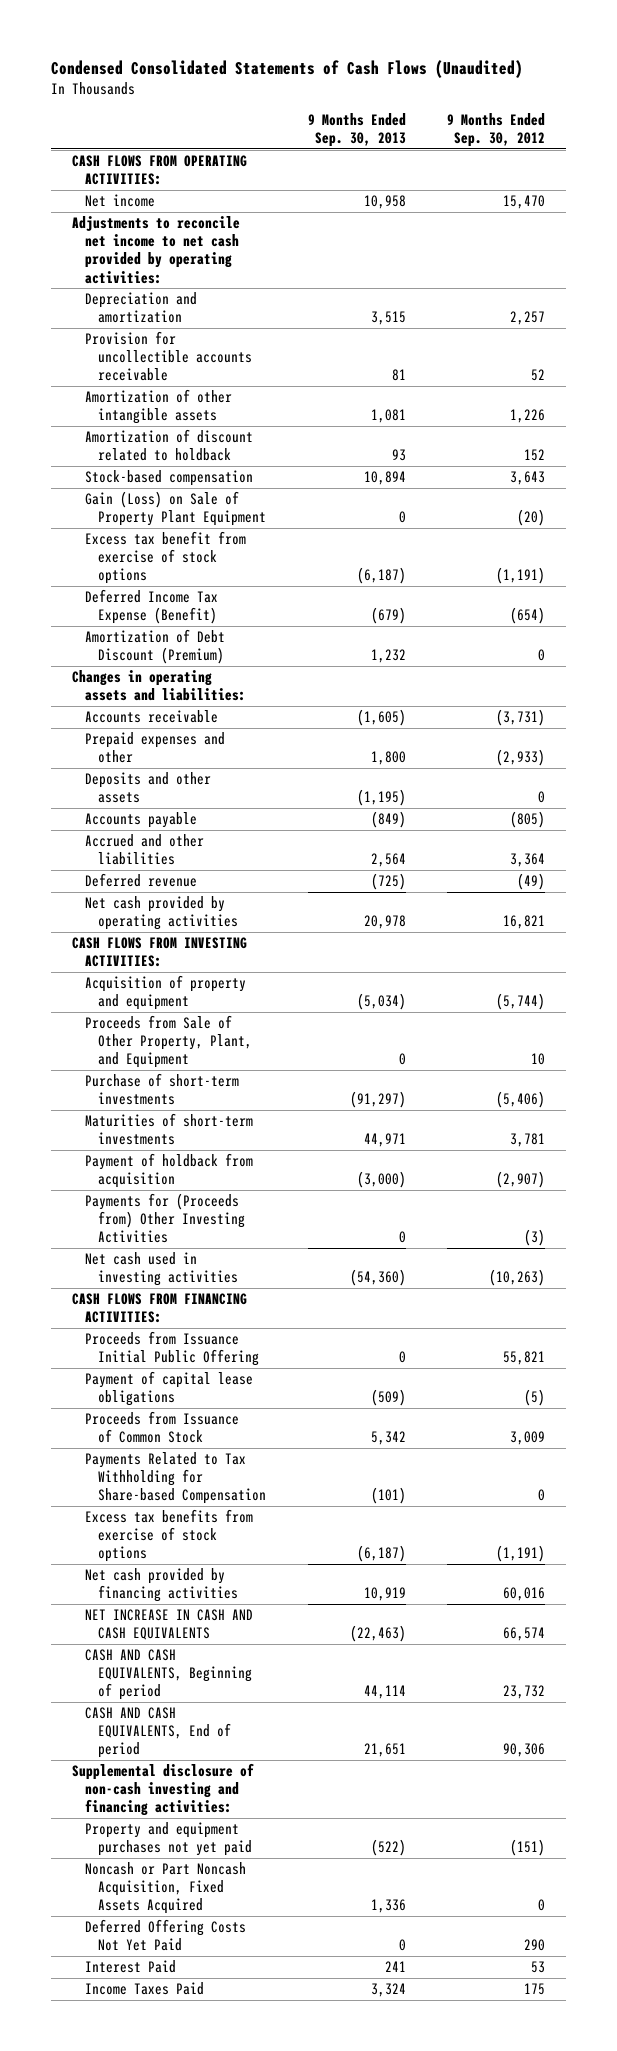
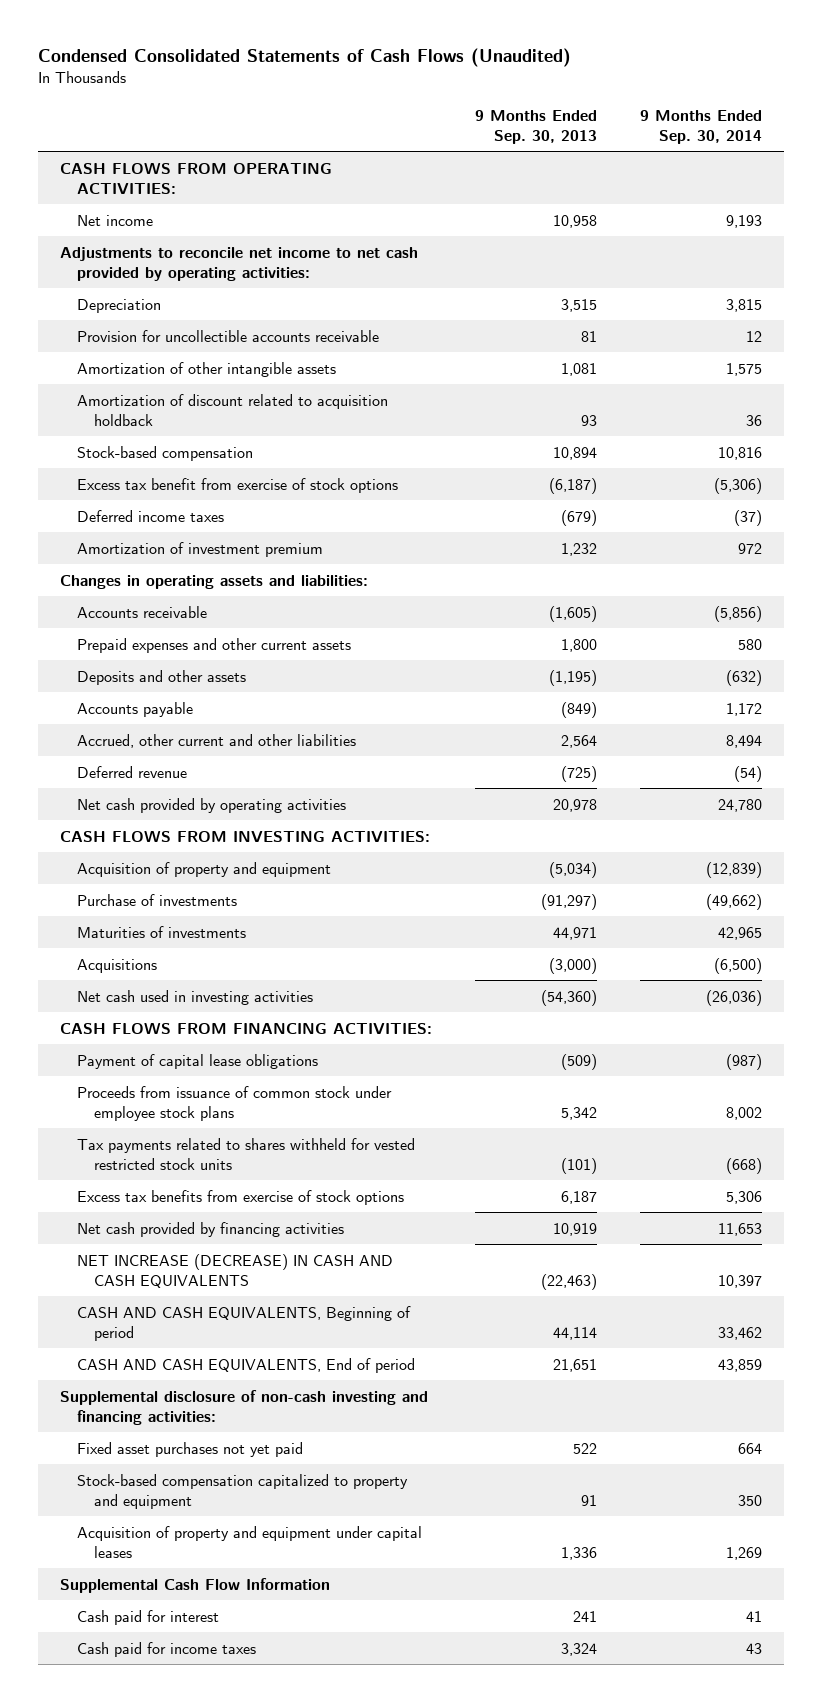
- | 9 Months Ended Sep. 30, 2013 | 9 Months Ended Sep. 30, 2012
+ | 9 Months Ended Sep. 30, 2013 | 9 Months Ended Sep. 30, 2014
- Depreciation and amortization | 3,515 | 2,257
+ Depreciation | 3,515 | 3,815
- Amortization of discount related to holdback | 93 | 152
+ Amortization of discount related to acquisition holdback | 93 | 36
- Gain (Loss) on Sale of Property Plant Equipment | 0 | (20)
- Deferred Income Tax Expense (Benefit) | (679) | (654)
- Amortization of Debt Discount (Premium) | 1,232 | 0
+ Deferred income taxes | (679) | (37)
+ Amortization of investment premium | 1,232 | 972
- Prepaid expenses and other | 1,800 | (2,933)
+ Prepaid expenses and other current assets | 1,800 | 580
- Accrued and other liabilities | 2,564 | 3,364
+ Accrued, other current and other liabilities | 2,564 | 8,494
- Proceeds from Sale of Other Property, Plant, and Equipment | 0 | 10
- Purchase of short-term investments | (91,297) | (5,406)
- Maturities of short-term investments | 44,971 | 3,781
- Payment of holdback from acquisition | (3,000) | (2,907)
- Payments for (Proceeds from) Other Investing Activities | 0 | (3)
+ Purchase of investments | (91,297) | (49,662)
+ Maturities of investments | 44,971 | 42,965
+ Acquisitions | (3,000) | (6,500)
- Proceeds from Issuance Initial Public Offering | 0 | 55,821
- Proceeds from Issuance of Common Stock | 5,342 | 3,009
- Payments Related to Tax Withholding for Share-based Compensation | (101) | 0
- Excess tax benefits from exercise of stock options | (6,187) | (1,191)
+ Proceeds from issuance of common stock under employee stock plans | 5,342 | 8,002
+ Tax payments related to shares withheld for vested restricted stock units | (101) | (668)
+ Excess tax benefits from exercise of stock options | 6,187 | 5,306
- NET INCREASE IN CASH AND CASH EQUIVALENTS | (22,463) | 66,574
+ NET INCREASE (DECREASE) IN CASH AND CASH EQUIVALENTS | (22,463) | 10,397
- Property and equipment purchases not yet paid | (522) | (151)
- Noncash or Part Noncash Acquisition, Fixed Assets Acquired | 1,336 | 0
- Deferred Offering Costs Not Yet Paid | 0 | 290
- Interest Paid | 241 | 53
- Income Taxes Paid | 3,324 | 175
+ Fixed asset purchases not yet paid | 522 | 664
+ Stock-based compensation capitalized to property and equipment | 91 | 350
+ Acquisition of property and equipment under capital leases | 1,336 | 1,269
+ Supplemental Cash Flow Information
+ Cash paid for interest | 241 | 41
+ Cash paid for income taxes | 3,324 | 43

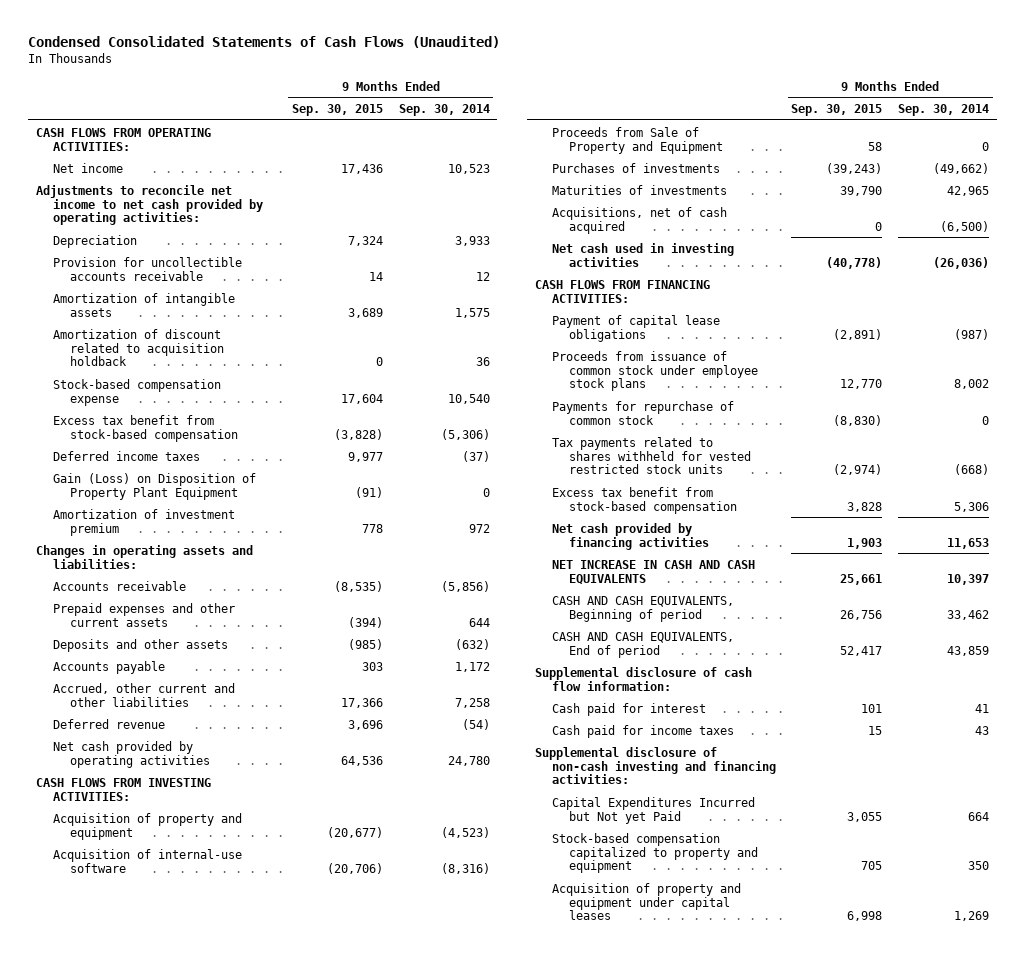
- | 9 Months Ended Sep. 30, 2013 | 9 Months Ended Sep. 30, 2014
+ | 9 Months Ended Sep. 30, 2015 | 9 Months Ended Sep. 30, 2014
- Net income | 10,958 | 9,193
+ Net income | 17,436 | 10,523
- Depreciation | 3,515 | 3,815
+ Depreciation | 7,324 | 3,933
- Amortization of other intangible assets | 1,081 | 1,575
+ Amortization of intangible assets | 3,689 | 1,575
- Stock-based compensation | 10,894 | 10,816
- Excess tax benefit from exercise of stock options | (6,187) | (5,306)
+ Stock-based compensation expense | 17,604 | 10,540
+ Excess tax benefit from stock-based compensation | (3,828) | (5,306)
+ Gain (Loss) on Disposition of Property Plant Equipment | (91) | 0
- Prepaid expenses and other current assets | 1,800 | 580
+ Prepaid expenses and other current assets | (394) | 644
- Accrued, other current and other liabilities | 2,564 | 8,494
+ Accrued, other current and other liabilities | 17,366 | 7,258
- Acquisition of property and equipment | (5,034) | (12,839)
- Purchase of investments | (91,297) | (49,662)
+ Acquisition of property and equipment | (20,677) | (4,523)
+ Acquisition of internal-use software | (20,706) | (8,316)
+ Proceeds from Sale of Property and Equipment | 58 | 0
+ Purchases of investments | (39,243) | (49,662)
- Acquisitions | (3,000) | (6,500)
+ Acquisitions, net of cash acquired | 0 | (6,500)
+ Payments for repurchase of common stock | (8,830) | 0
- Excess tax benefits from exercise of stock options | 6,187 | 5,306
+ Excess tax benefit from stock-based compensation | 3,828 | 5,306
- NET INCREASE (DECREASE) IN CASH AND CASH EQUIVALENTS | (22,463) | 10,397
+ NET INCREASE IN CASH AND CASH EQUIVALENTS | 25,661 | 10,397
+ Supplemental disclosure of cash flow information:
moved up: Cash paid for interest | 101 | 41
moved up: Cash paid for income taxes | 15 | 43
- Fixed asset purchases not yet paid | 522 | 664
+ Capital Expenditures Incurred but Not yet Paid | 3,055 | 664
- Supplemental Cash Flow Information

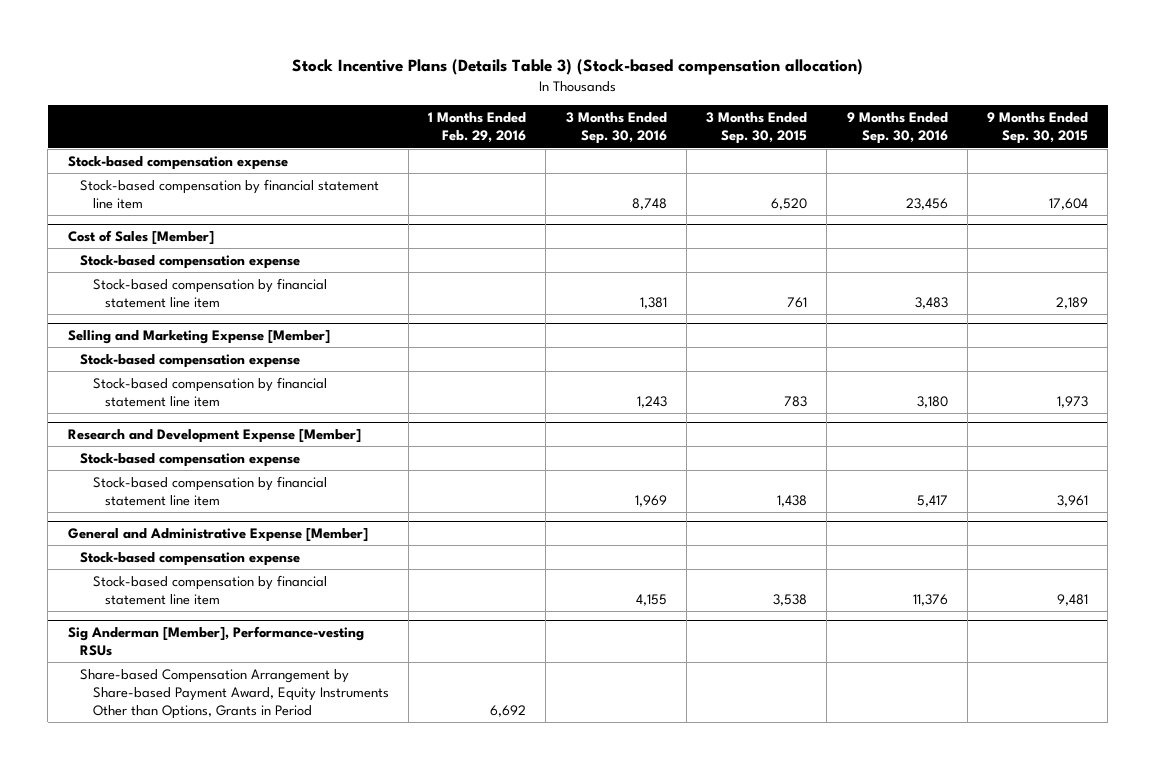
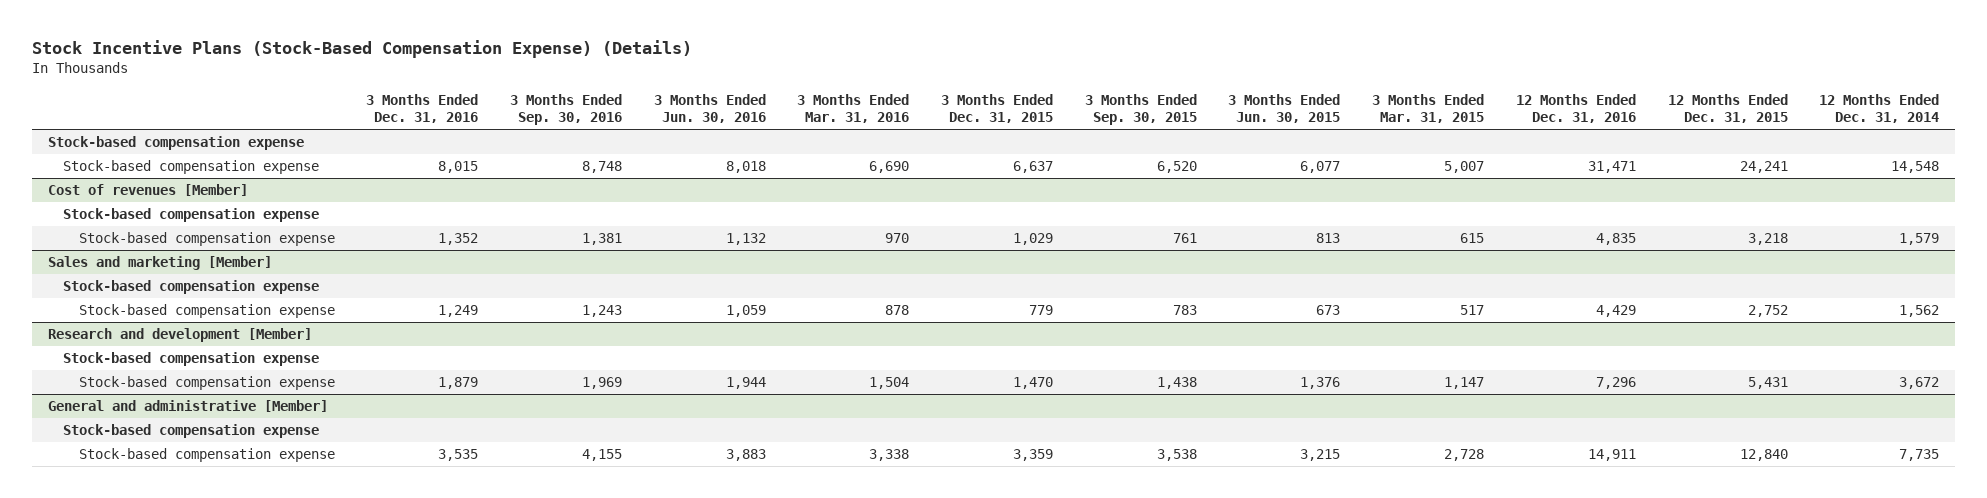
- Stock Incentive Plans (Details Table 3) (Stock-based compensation allocation)
+ Stock Incentive Plans (Stock-Based Compensation Expense) (Details)
- | 1 Months Ended Feb. 29, 2016 | 3 Months Ended Sep. 30, 2016 | 3 Months Ended Sep. 30, 2015 | 9 Months Ended Sep. 30, 2016 | 9 Months Ended Sep. 30, 2015
+ | 3 Months Ended Dec. 31, 2016 | 3 Months Ended Sep. 30, 2016 | 3 Months Ended Jun. 30, 2016 | 3 Months Ended Mar. 31, 2016 | 3 Months Ended Dec. 31, 2015 | 3 Months Ended Sep. 30, 2015 | 3 Months Ended Jun. 30, 2015 | 3 Months Ended Mar. 31, 2015 | 12 Months Ended Dec. 31, 2016 | 12 Months Ended Dec. 31, 2015 | 12 Months Ended Dec. 31, 2014
- Stock-based compensation by financial statement line item | | 8,748 | 6,520 | 23,456 | 17,604
- Cost of Sales [Member]
+ Stock-based compensation expense | 8,015 | 8,748 | 8,018 | 6,690 | 6,637 | 6,520 | 6,077 | 5,007 | 31,471 | 24,241 | 14,548
+ Cost of revenues [Member]
- Stock-based compensation by financial statement line item | | 1,381 | 761 | 3,483 | 2,189
- Selling and Marketing Expense [Member]
+ Stock-based compensation expense | 1,352 | 1,381 | 1,132 | 970 | 1,029 | 761 | 813 | 615 | 4,835 | 3,218 | 1,579
+ Sales and marketing [Member]
- Stock-based compensation by financial statement line item | | 1,243 | 783 | 3,180 | 1,973
- Research and Development Expense [Member]
+ Stock-based compensation expense | 1,249 | 1,243 | 1,059 | 878 | 779 | 783 | 673 | 517 | 4,429 | 2,752 | 1,562
+ Research and development [Member]
- Stock-based compensation by financial statement line item | | 1,969 | 1,438 | 5,417 | 3,961
- General and Administrative Expense [Member]
+ Stock-based compensation expense | 1,879 | 1,969 | 1,944 | 1,504 | 1,470 | 1,438 | 1,376 | 1,147 | 7,296 | 5,431 | 3,672
+ General and administrative [Member]
- Stock-based compensation by financial statement line item | | 4,155 | 3,538 | 11,376 | 9,481
- Sig Anderman [Member], Performance-vesting RSUs
- Share-based Compensation Arrangement by Share-based Payment Award, Equity Instruments Other than Options, Grants in Period | 6,692 | | | |
+ Stock-based compensation expense | 3,535 | 4,155 | 3,883 | 3,338 | 3,359 | 3,538 | 3,215 | 2,728 | 14,911 | 12,840 | 7,735

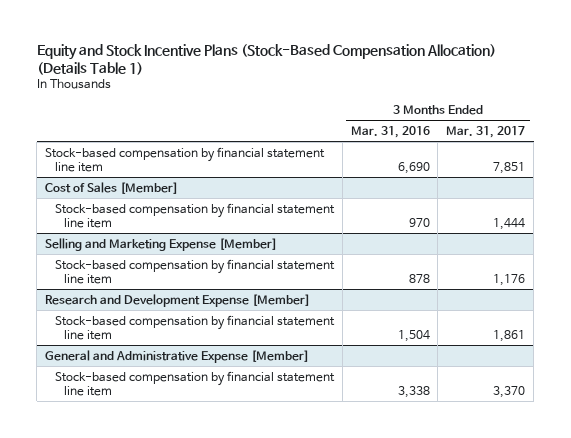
- Stock Incentive Plans (Stock-Based Compensation Expense) (Details)
+ Equity and Stock Incentive Plans (Stock-Based Compensation Allocation) (Details Table 1)
- | 3 Months Ended Dec. 31, 2016 | 3 Months Ended Sep. 30, 2016 | 3 Months Ended Jun. 30, 2016 | 3 Months Ended Mar. 31, 2016 | 3 Months Ended Dec. 31, 2015 | 3 Months Ended Sep. 30, 2015 | 3 Months Ended Jun. 30, 2015 | 3 Months Ended Mar. 31, 2015 | 12 Months Ended Dec. 31, 2016 | 12 Months Ended Dec. 31, 2015 | 12 Months Ended Dec. 31, 2014
+ | 3 Months Ended Mar. 31, 2016 | 3 Months Ended Mar. 31, 2017
- Stock-based compensation expense
- Stock-based compensation expense | 8,015 | 8,748 | 8,018 | 6,690 | 6,637 | 6,520 | 6,077 | 5,007 | 31,471 | 24,241 | 14,548
- Cost of revenues [Member]
- Stock-based compensation expense
- Stock-based compensation expense | 1,352 | 1,381 | 1,132 | 970 | 1,029 | 761 | 813 | 615 | 4,835 | 3,218 | 1,579
- Sales and marketing [Member]
- Stock-based compensation expense
- Stock-based compensation expense | 1,249 | 1,243 | 1,059 | 878 | 779 | 783 | 673 | 517 | 4,429 | 2,752 | 1,562
- Research and development [Member]
- Stock-based compensation expense
- Stock-based compensation expense | 1,879 | 1,969 | 1,944 | 1,504 | 1,470 | 1,438 | 1,376 | 1,147 | 7,296 | 5,431 | 3,672
- General and administrative [Member]
- Stock-based compensation expense
- Stock-based compensation expense | 3,535 | 4,155 | 3,883 | 3,338 | 3,359 | 3,538 | 3,215 | 2,728 | 14,911 | 12,840 | 7,735
+ Stock-based compensation by financial statement line item | 6,690 | 7,851
+ Cost of Sales [Member]
+ Stock-based compensation by financial statement line item | 970 | 1,444
+ Selling and Marketing Expense [Member]
+ Stock-based compensation by financial statement line item | 878 | 1,176
+ Research and Development Expense [Member]
+ Stock-based compensation by financial statement line item | 1,504 | 1,861
+ General and Administrative Expense [Member]
+ Stock-based compensation by financial statement line item | 3,338 | 3,370

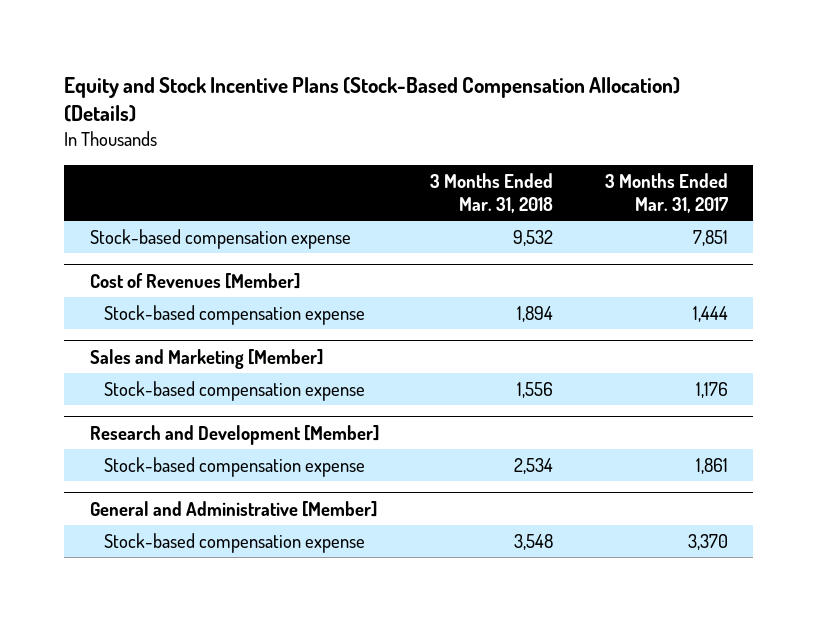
- Equity and Stock Incentive Plans (Stock-Based Compensation Allocation) (Details Table 1)
+ Equity and Stock Incentive Plans (Stock-Based Compensation Allocation) (Details)
- | 3 Months Ended Mar. 31, 2016 | 3 Months Ended Mar. 31, 2017
+ | 3 Months Ended Mar. 31, 2018 | 3 Months Ended Mar. 31, 2017
- Stock-based compensation by financial statement line item | 6,690 | 7,851
- Cost of Sales [Member]
- Stock-based compensation by financial statement line item | 970 | 1,444
- Selling and Marketing Expense [Member]
- Stock-based compensation by financial statement line item | 878 | 1,176
- Research and Development Expense [Member]
- Stock-based compensation by financial statement line item | 1,504 | 1,861
- General and Administrative Expense [Member]
- Stock-based compensation by financial statement line item | 3,338 | 3,370
+ Stock-based compensation expense | 9,532 | 7,851
+ Cost of Revenues [Member]
+ Stock-based compensation expense | 1,894 | 1,444
+ Sales and Marketing [Member]
+ Stock-based compensation expense | 1,556 | 1,176
+ Research and Development [Member]
+ Stock-based compensation expense | 2,534 | 1,861
+ General and Administrative [Member]
+ Stock-based compensation expense | 3,548 | 3,370

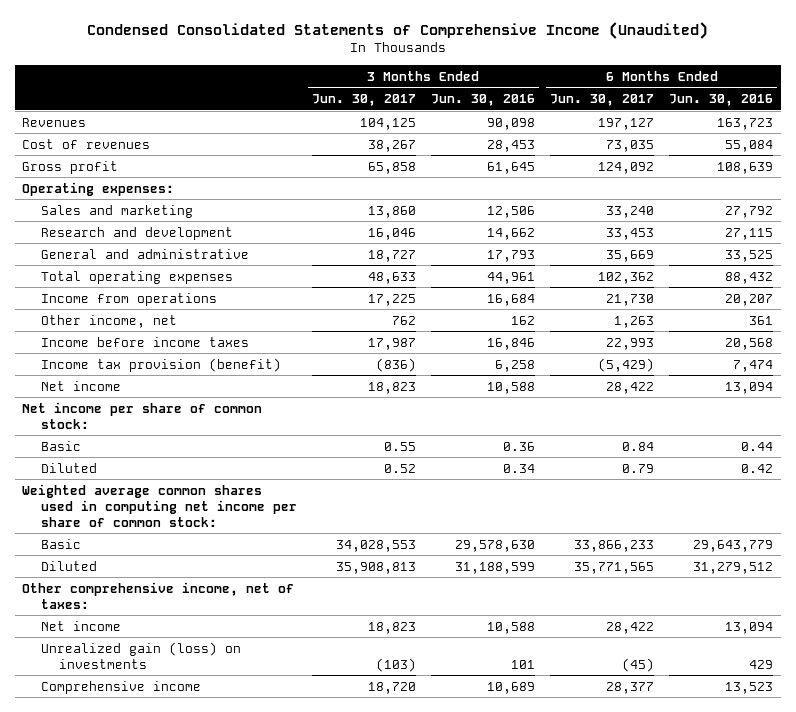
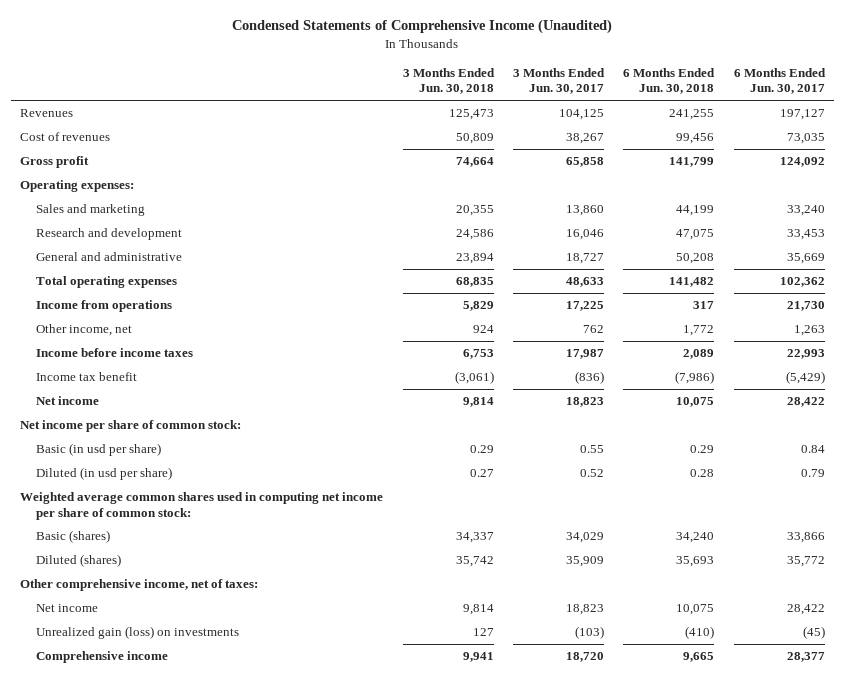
- Condensed Consolidated Statements of Comprehensive Income (Unaudited)
+ Condensed Statements of Comprehensive Income (Unaudited)
- | 3 Months Ended Jun. 30, 2017 | 3 Months Ended Jun. 30, 2016 | 6 Months Ended Jun. 30, 2017 | 6 Months Ended Jun. 30, 2016
+ | 3 Months Ended Jun. 30, 2018 | 3 Months Ended Jun. 30, 2017 | 6 Months Ended Jun. 30, 2018 | 6 Months Ended Jun. 30, 2017
- Income tax provision (benefit) | (836) | 6,258 | (5,429) | 7,474
+ Income tax benefit | (3,061) | (836) | (7,986) | (5,429)
- Basic | 0.55 | 0.36 | 0.84 | 0.44
- Diluted | 0.52 | 0.34 | 0.79 | 0.42
+ Basic (in usd per share) | 0.29 | 0.55 | 0.29 | 0.84
+ Diluted (in usd per share) | 0.27 | 0.52 | 0.28 | 0.79
- Basic | 34,028,553 | 29,578,630 | 33,866,233 | 29,643,779
- Diluted | 35,908,813 | 31,188,599 | 35,771,565 | 31,279,512
+ Basic (shares) | 34,337 | 34,029 | 34,240 | 33,866
+ Diluted (shares) | 35,742 | 35,909 | 35,693 | 35,772

